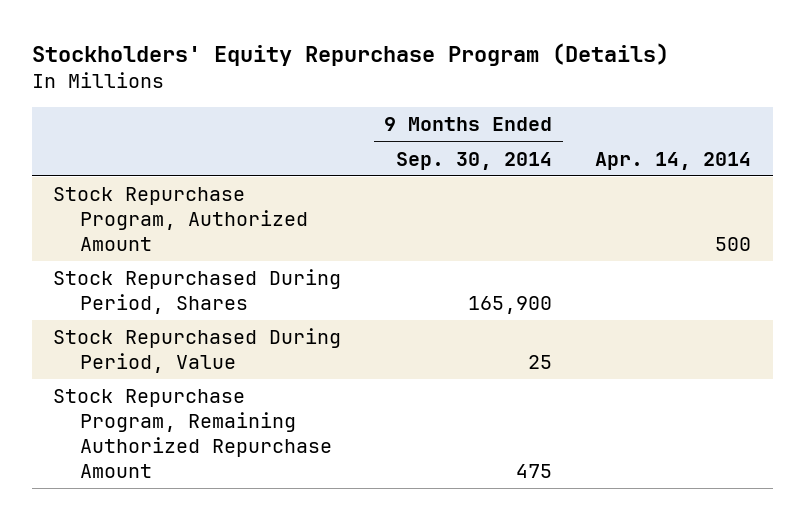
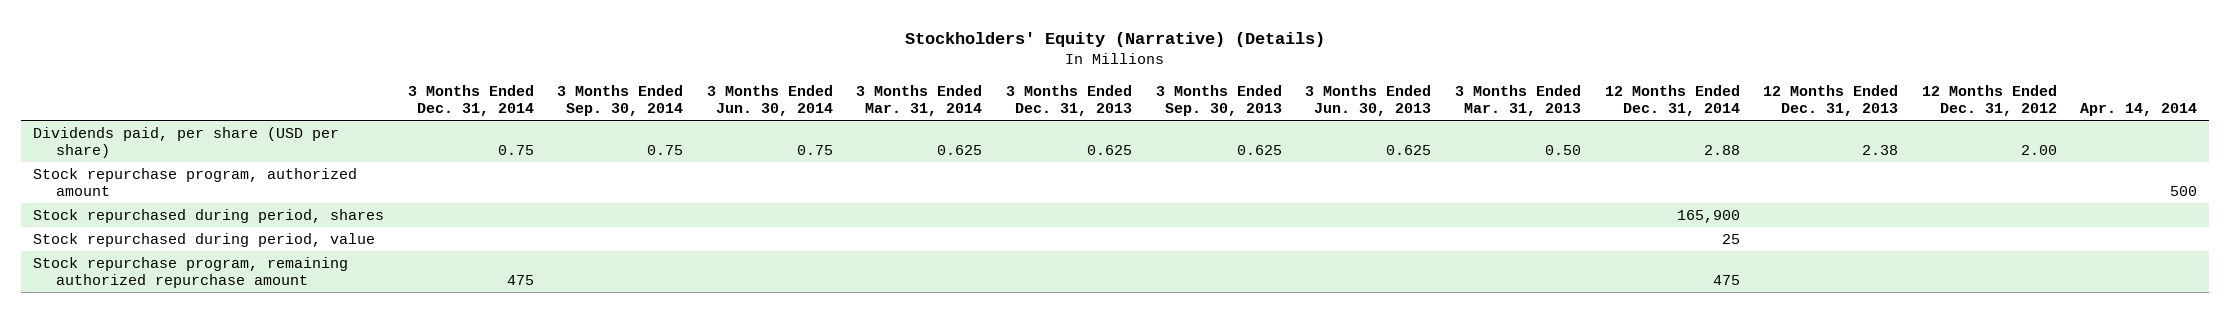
- Stockholders' Equity Repurchase Program (Details)
+ Stockholders' Equity (Narrative) (Details)
- | 9 Months Ended Sep. 30, 2014 | Apr. 14, 2014
+ | 3 Months Ended Dec. 31, 2014 | 3 Months Ended Sep. 30, 2014 | 3 Months Ended Jun. 30, 2014 | 3 Months Ended Mar. 31, 2014 | 3 Months Ended Dec. 31, 2013 | 3 Months Ended Sep. 30, 2013 | 3 Months Ended Jun. 30, 2013 | 3 Months Ended Mar. 31, 2013 | 12 Months Ended Dec. 31, 2014 | 12 Months Ended Dec. 31, 2013 | 12 Months Ended Dec. 31, 2012 | Apr. 14, 2014
- Stock Repurchase Program, Authorized Amount | | 500
- Stock Repurchased During Period, Shares | 165,900 |
- Stock Repurchased During Period, Value | 25 |
- Stock Repurchase Program, Remaining Authorized Repurchase Amount | 475 |
+ Dividends paid, per share (USD per share) | 0.75 | 0.75 | 0.75 | 0.625 | 0.625 | 0.625 | 0.625 | 0.50 | 2.88 | 2.38 | 2.00 |
+ Stock repurchase program, authorized amount | | | | | | | | | | | | 500
+ Stock repurchased during period, shares | | | | | | | | | 165,900 | | |
+ Stock repurchased during period, value | | | | | | | | | 25 | | |
+ Stock repurchase program, remaining authorized repurchase amount | 475 | | | | | | | | 475 | | |

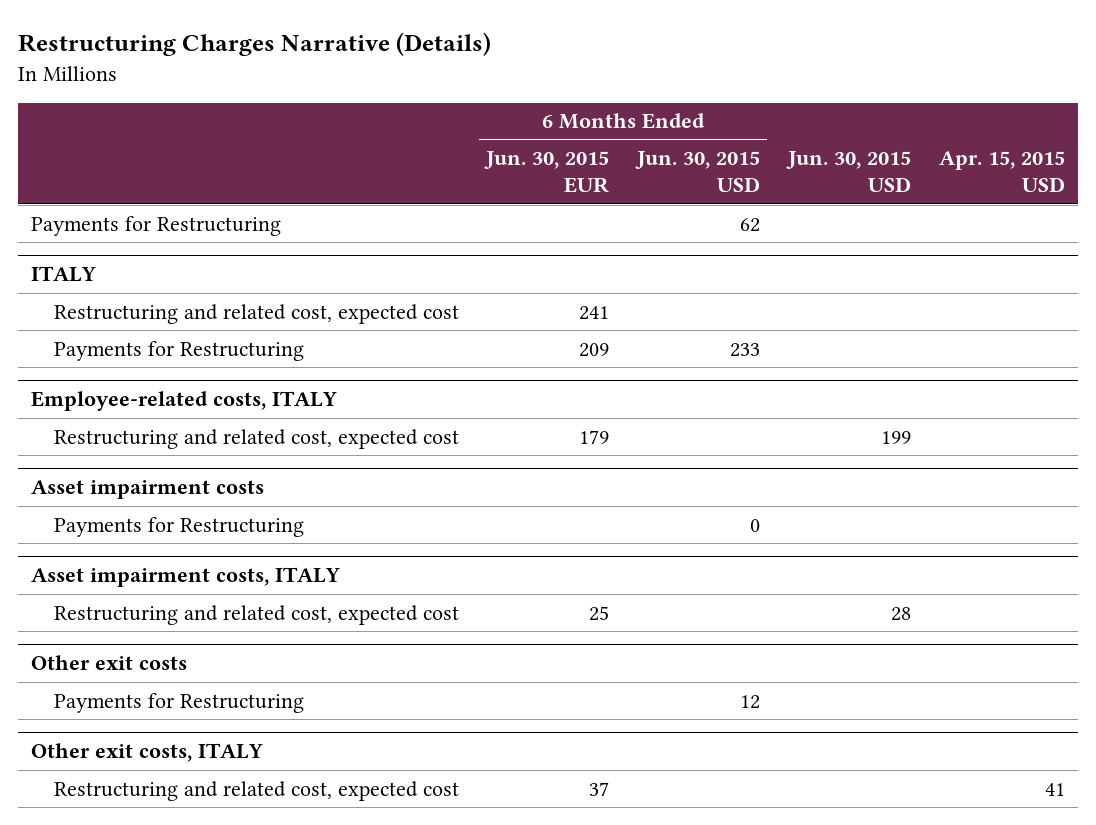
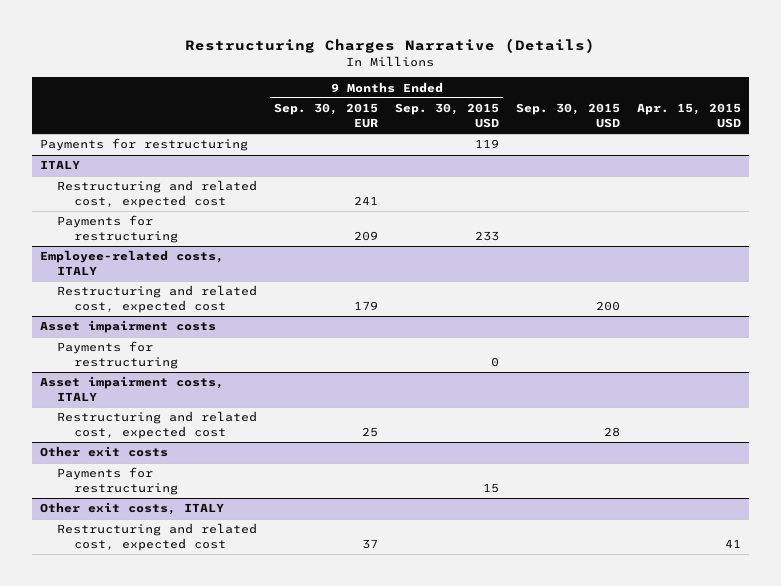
- | 6 Months Ended Jun. 30, 2015 EUR | 6 Months Ended Jun. 30, 2015 USD | Jun. 30, 2015 USD | Apr. 15, 2015 USD
+ | 9 Months Ended Sep. 30, 2015 EUR | 9 Months Ended Sep. 30, 2015 USD | Sep. 30, 2015 USD | Apr. 15, 2015 USD
- Payments for Restructuring | | 62 | |
+ Payments for restructuring | | 119 | |
@ ITALY
- Payments for Restructuring | 209 | 233 | |
+ Payments for restructuring | 209 | 233 | |
@ Asset impairment costs
- Payments for Restructuring | | 0 | |
+ Payments for restructuring | | 0 | |
@ Other exit costs
- Payments for Restructuring | | 12 | |
+ Payments for restructuring | | 15 | |

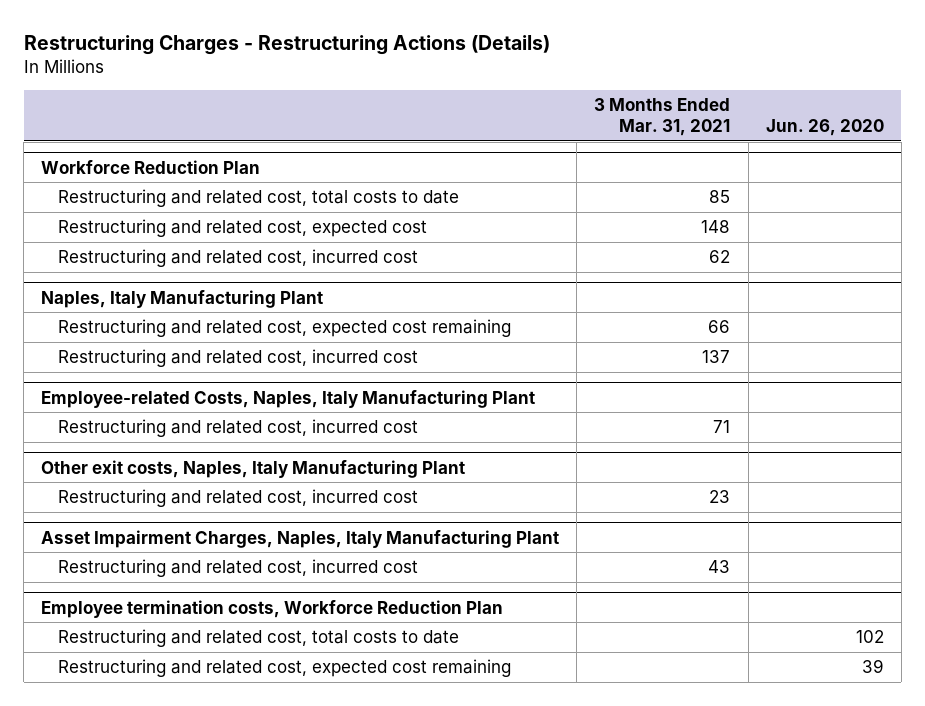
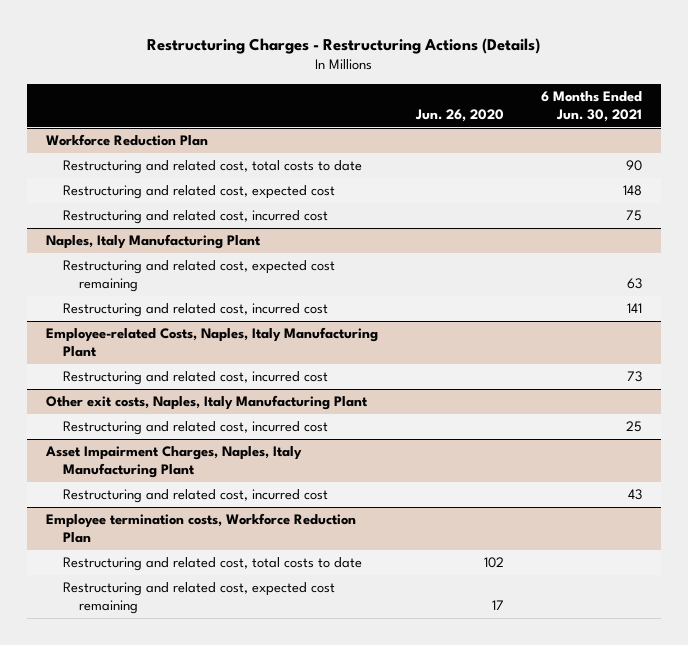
- | 3 Months Ended Mar. 31, 2021 | Jun. 26, 2020
+ | Jun. 26, 2020 | 6 Months Ended Jun. 30, 2021
@ Employee termination costs, Workforce Reduction Plan
- Restructuring and related cost, expected cost remaining | | 39
+ Restructuring and related cost, expected cost remaining | 17 |

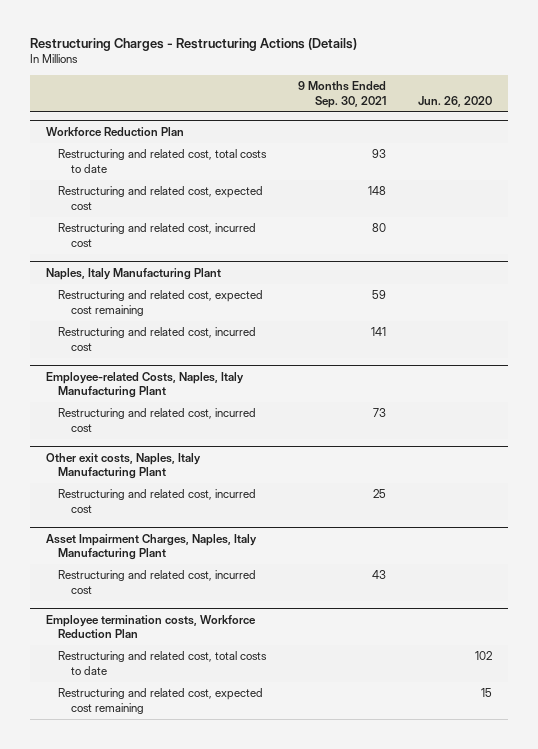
- | Jun. 26, 2020 | 6 Months Ended Jun. 30, 2021
+ | 9 Months Ended Sep. 30, 2021 | Jun. 26, 2020
@ Employee termination costs, Workforce Reduction Plan
- Restructuring and related cost, expected cost remaining | 17 |
+ Restructuring and related cost, expected cost remaining | | 15

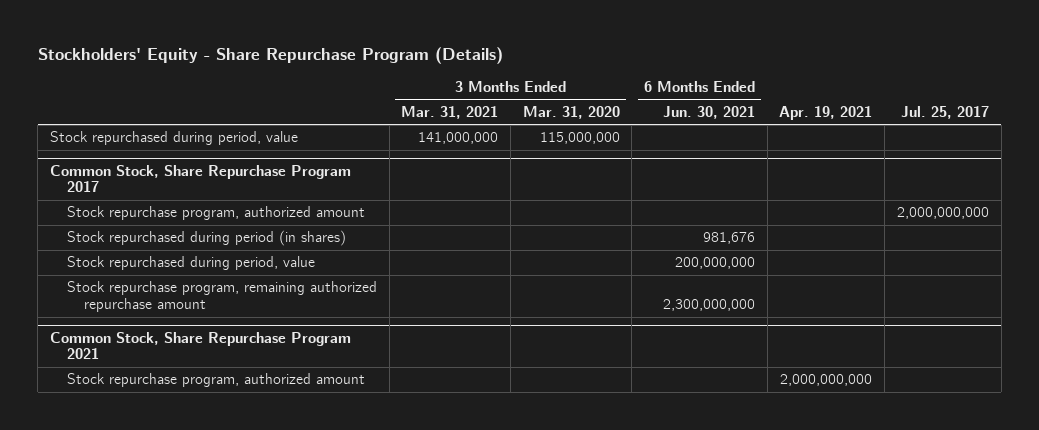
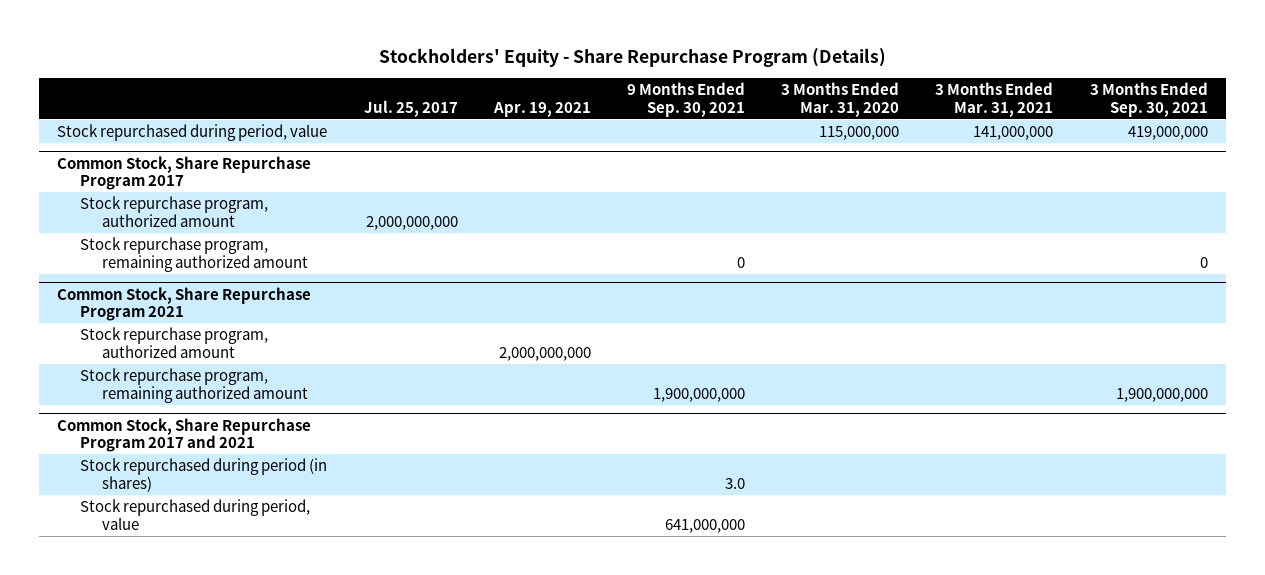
- | 3 Months Ended Mar. 31, 2021 | 3 Months Ended Mar. 31, 2020 | 6 Months Ended Jun. 30, 2021 | Apr. 19, 2021 | Jul. 25, 2017
+ | Jul. 25, 2017 | Apr. 19, 2021 | 9 Months Ended Sep. 30, 2021 | 3 Months Ended Mar. 31, 2020 | 3 Months Ended Mar. 31, 2021 | 3 Months Ended Sep. 30, 2021
@ Common Stock, Share Repurchase Program 2017
- Stock repurchased during period (in shares) | | | 981,676 | |
- Stock repurchased during period, value | | | 200,000,000 | |
- Stock repurchase program, remaining authorized repurchase amount | | | 2,300,000,000 | |
+ Stock repurchase program, remaining authorized amount | | | 0 | | | 0
@ Common Stock, Share Repurchase Program 2021
+ Stock repurchase program, remaining authorized amount | | | 1,900,000,000 | | | 1,900,000,000
+ Common Stock, Share Repurchase Program 2017 and 2021
+ Stock repurchased during period (in shares) | | | 3.0 | | |
+ Stock repurchased during period, value | | | 641,000,000 | | |

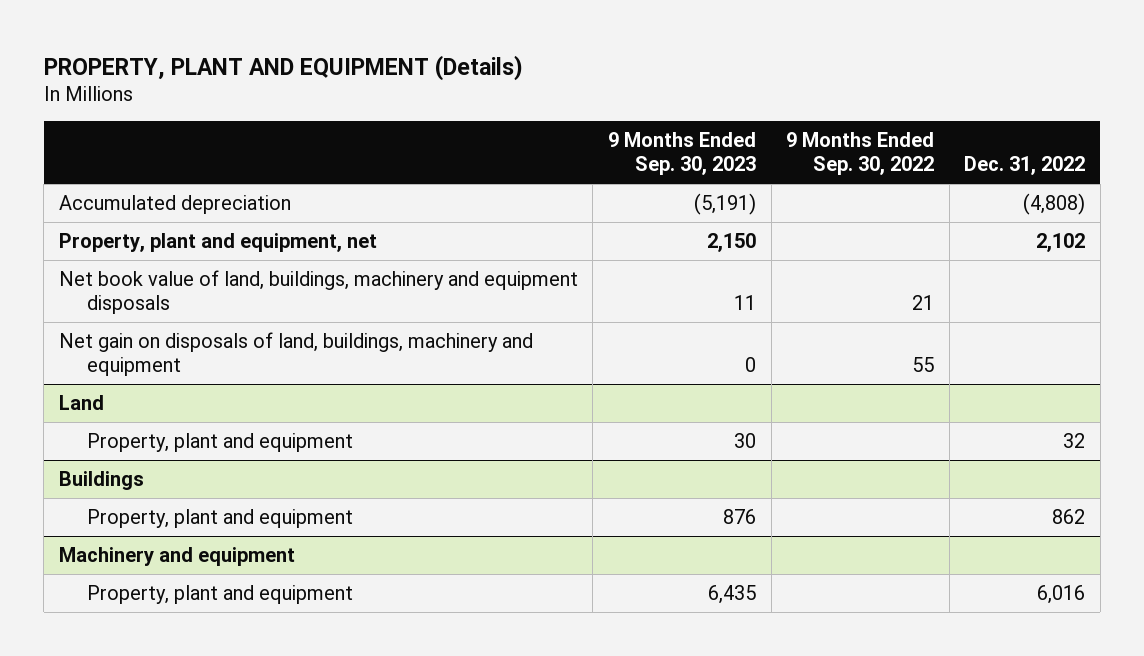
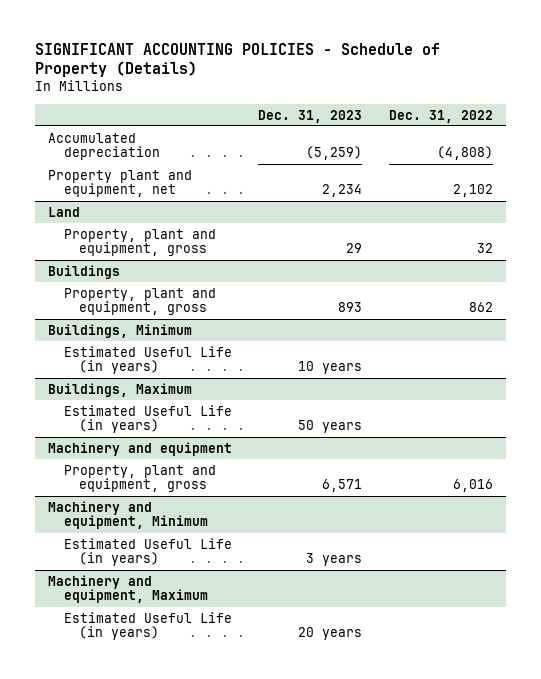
- PROPERTY, PLANT AND EQUIPMENT (Details)
+ SIGNIFICANT ACCOUNTING POLICIES - Schedule of Property (Details)
- | 9 Months Ended Sep. 30, 2023 | 9 Months Ended Sep. 30, 2022 | Dec. 31, 2022
+ | Dec. 31, 2023 | Dec. 31, 2022
- Property, plant and equipment, net | 2,150 | | 2,102
- Net book value of land, buildings, machinery and equipment disposals | 11 | 21 |
- Net gain on disposals of land, buildings, machinery and equipment | 0 | 55 |
+ Property plant and equipment, net | 2,234 | 2,102
@ Land
- Property, plant and equipment | 30 | | 32
+ Property, plant and equipment, gross | 29 | 32
@ Buildings
- Property, plant and equipment | 876 | | 862
+ Property, plant and equipment, gross | 893 | 862
+ Buildings, Minimum
+ Estimated Useful Life (in years) | 10 years |
+ Buildings, Maximum
+ Estimated Useful Life (in years) | 50 years |
@ Machinery and equipment
- Property, plant and equipment | 6,435 | | 6,016
+ Property, plant and equipment, gross | 6,571 | 6,016
+ Machinery and equipment, Minimum
+ Estimated Useful Life (in years) | 3 years |
+ Machinery and equipment, Maximum
+ Estimated Useful Life (in years) | 20 years |

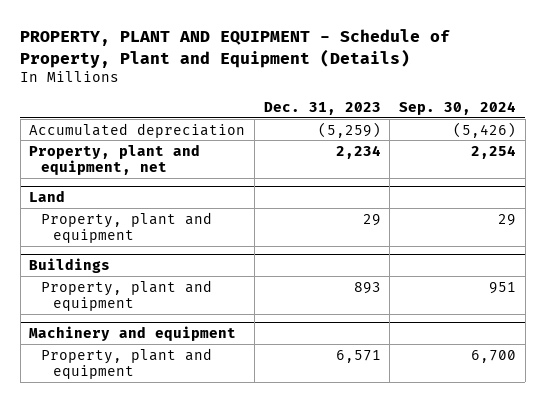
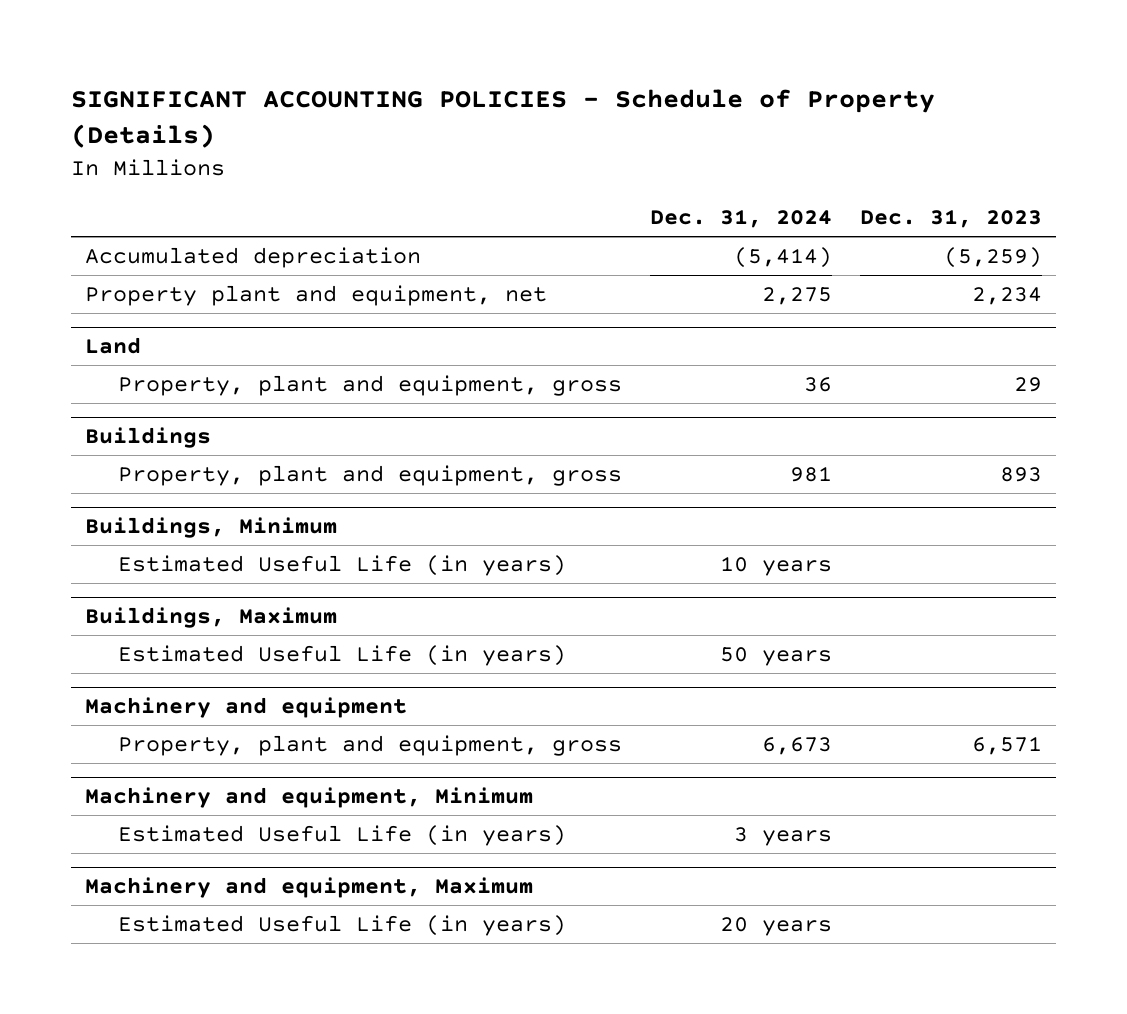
- PROPERTY, PLANT AND EQUIPMENT - Schedule of Property, Plant and Equipment (Details)
+ SIGNIFICANT ACCOUNTING POLICIES - Schedule of Property (Details)
- | Dec. 31, 2023 | Sep. 30, 2024
+ | Dec. 31, 2024 | Dec. 31, 2023
- Property, plant and equipment, net | 2,234 | 2,254
+ Property plant and equipment, net | 2,275 | 2,234
@ Land
- Property, plant and equipment | 29 | 29
+ Property, plant and equipment, gross | 36 | 29
@ Buildings
- Property, plant and equipment | 893 | 951
+ Property, plant and equipment, gross | 981 | 893
+ Buildings, Minimum
+ Estimated Useful Life (in years) | 10 years |
+ Buildings, Maximum
+ Estimated Useful Life (in years) | 50 years |
@ Machinery and equipment
- Property, plant and equipment | 6,571 | 6,700
+ Property, plant and equipment, gross | 6,673 | 6,571
+ Machinery and equipment, Minimum
+ Estimated Useful Life (in years) | 3 years |
+ Machinery and equipment, Maximum
+ Estimated Useful Life (in years) | 20 years |

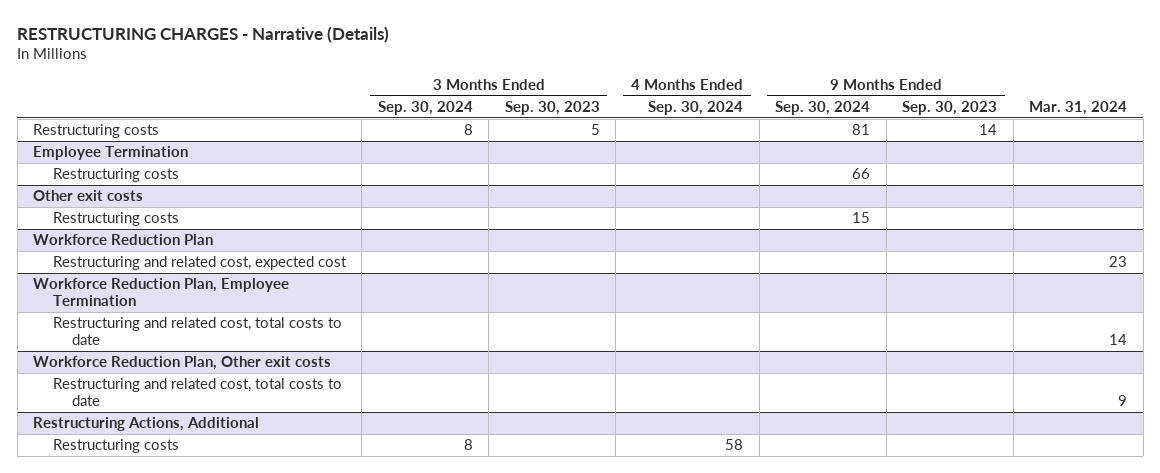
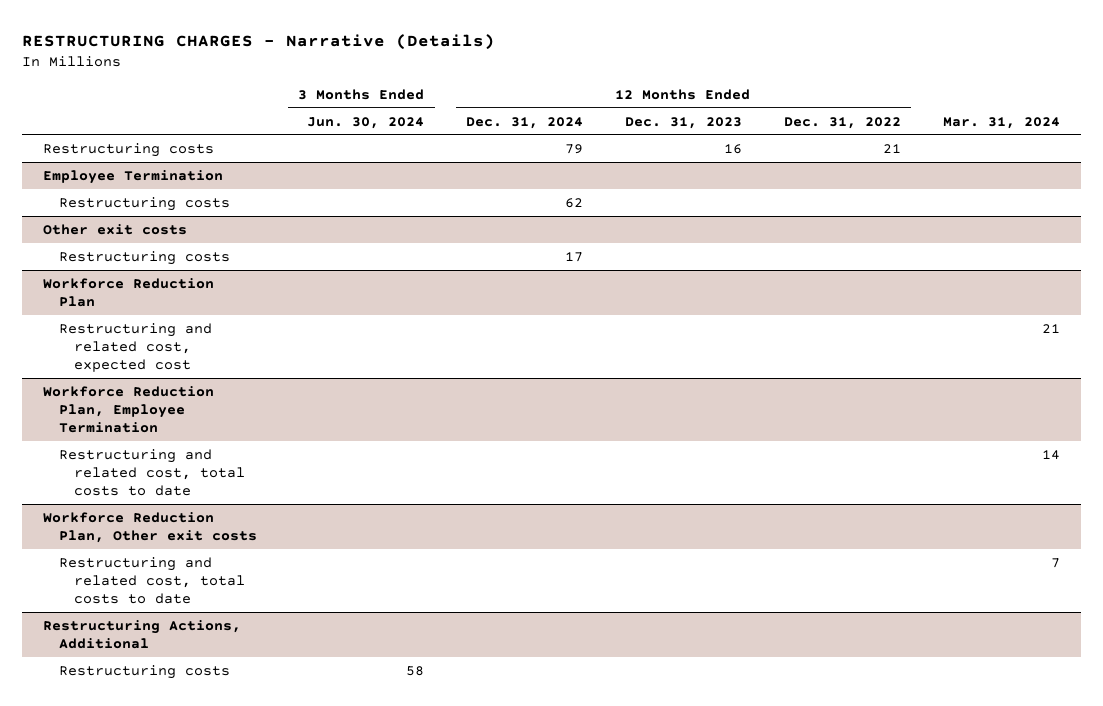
- | 3 Months Ended Sep. 30, 2024 | 3 Months Ended Sep. 30, 2023 | 4 Months Ended Sep. 30, 2024 | 9 Months Ended Sep. 30, 2024 | 9 Months Ended Sep. 30, 2023 | Mar. 31, 2024
+ | 3 Months Ended Jun. 30, 2024 | 12 Months Ended Dec. 31, 2024 | 12 Months Ended Dec. 31, 2023 | 12 Months Ended Dec. 31, 2022 | Mar. 31, 2024
@ Workforce Reduction Plan
- Restructuring and related cost, expected cost | | | | | | 23
+ Restructuring and related cost, expected cost | | | | | 21
@ Workforce Reduction Plan, Other exit costs
- Restructuring and related cost, total costs to date | | | | | | 9
+ Restructuring and related cost, total costs to date | | | | | 7

